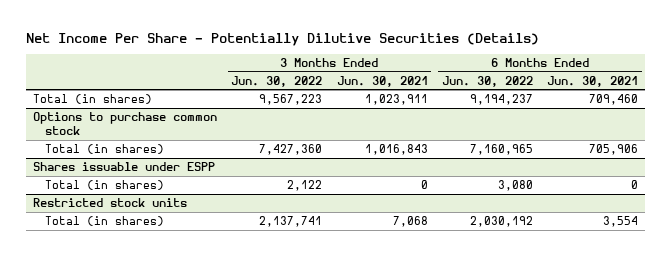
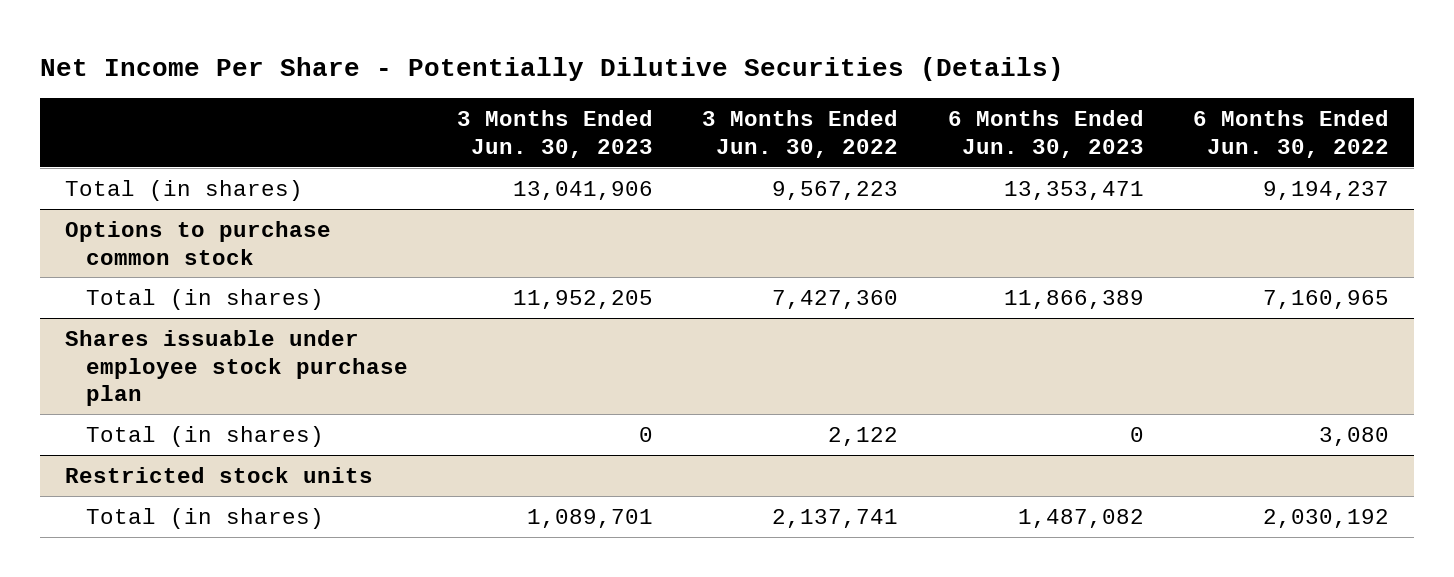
- | 3 Months Ended Jun. 30, 2022 | 3 Months Ended Jun. 30, 2021 | 6 Months Ended Jun. 30, 2022 | 6 Months Ended Jun. 30, 2021
+ | 3 Months Ended Jun. 30, 2023 | 3 Months Ended Jun. 30, 2022 | 6 Months Ended Jun. 30, 2023 | 6 Months Ended Jun. 30, 2022
- Shares issuable under ESPP
+ Shares issuable under employee stock purchase plan

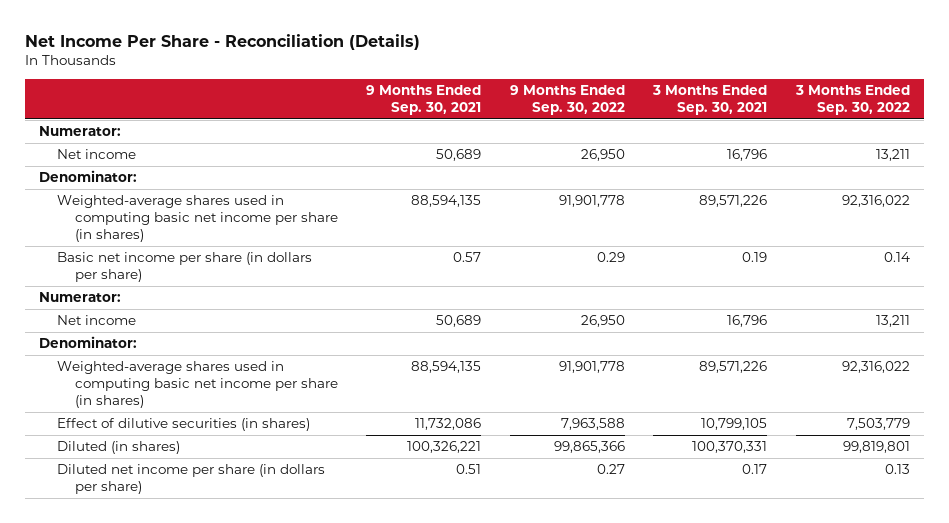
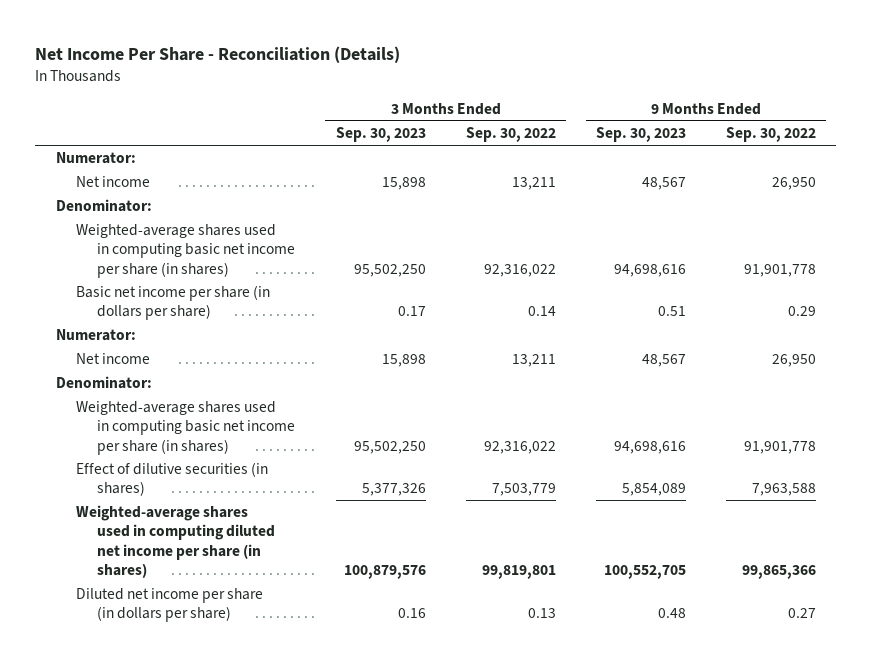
- | 9 Months Ended Sep. 30, 2021 | 9 Months Ended Sep. 30, 2022 | 3 Months Ended Sep. 30, 2021 | 3 Months Ended Sep. 30, 2022
+ | 3 Months Ended Sep. 30, 2023 | 3 Months Ended Sep. 30, 2022 | 9 Months Ended Sep. 30, 2023 | 9 Months Ended Sep. 30, 2022
- Diluted (in shares) | 100,326,221 | 99,865,366 | 100,370,331 | 99,819,801
+ Weighted-average shares used in computing diluted net income per share (in shares) | 100,879,576 | 99,819,801 | 100,552,705 | 99,865,366

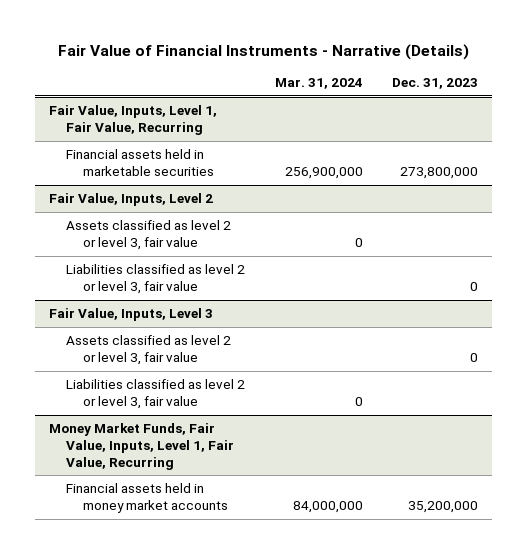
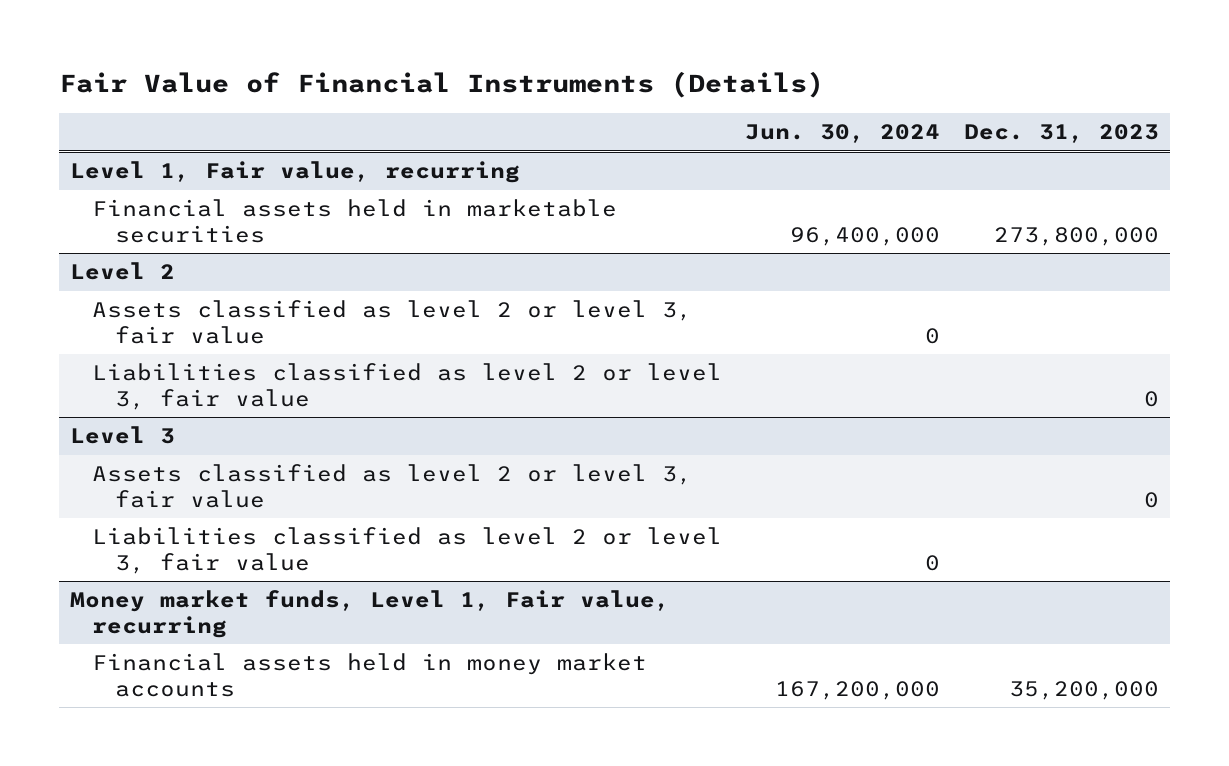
- Fair Value of Financial Instruments - Narrative (Details)
+ Fair Value of Financial Instruments (Details)
- | Mar. 31, 2024 | Dec. 31, 2023
+ | Jun. 30, 2024 | Dec. 31, 2023
- Fair Value, Inputs, Level 1, Fair Value, Recurring
+ Level 1, Fair value, recurring
- Fair Value, Inputs, Level 2
+ Level 2
- Fair Value, Inputs, Level 3
+ Level 3
- Money Market Funds, Fair Value, Inputs, Level 1, Fair Value, Recurring
+ Money market funds, Level 1, Fair value, recurring

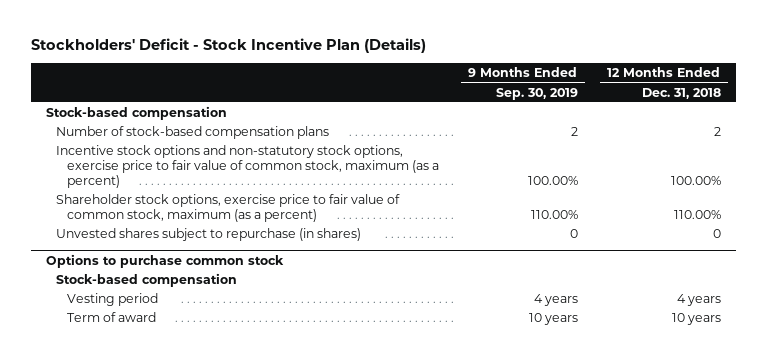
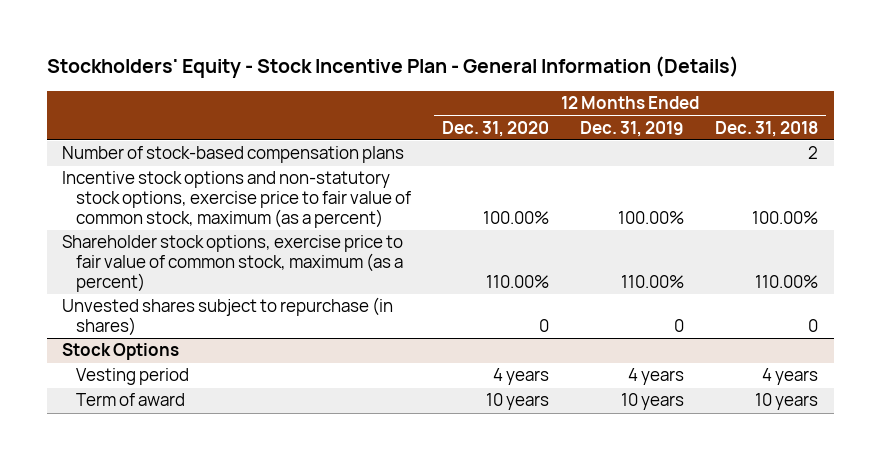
- Stockholders' Deficit - Stock Incentive Plan (Details)
+ Stockholders' Equity - Stock Incentive Plan - General Information (Details)
- | 9 Months Ended Sep. 30, 2019 | 12 Months Ended Dec. 31, 2018
+ | 12 Months Ended Dec. 31, 2020 | 12 Months Ended Dec. 31, 2019 | 12 Months Ended Dec. 31, 2018
- Stock-based compensation
- Options to purchase common stock
- Stock-based compensation
+ Stock Options

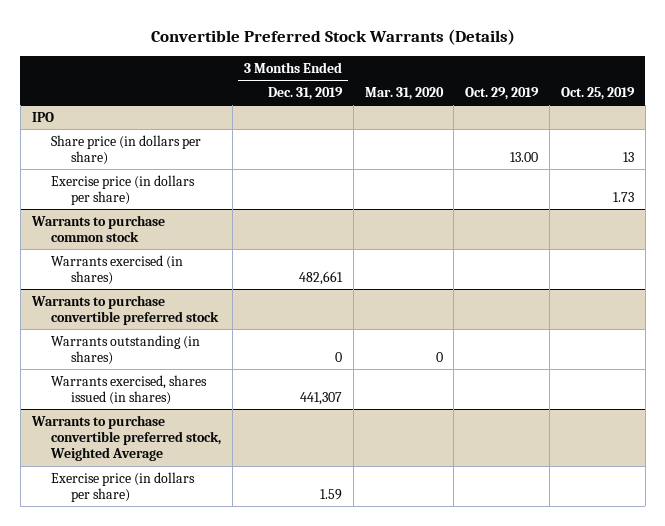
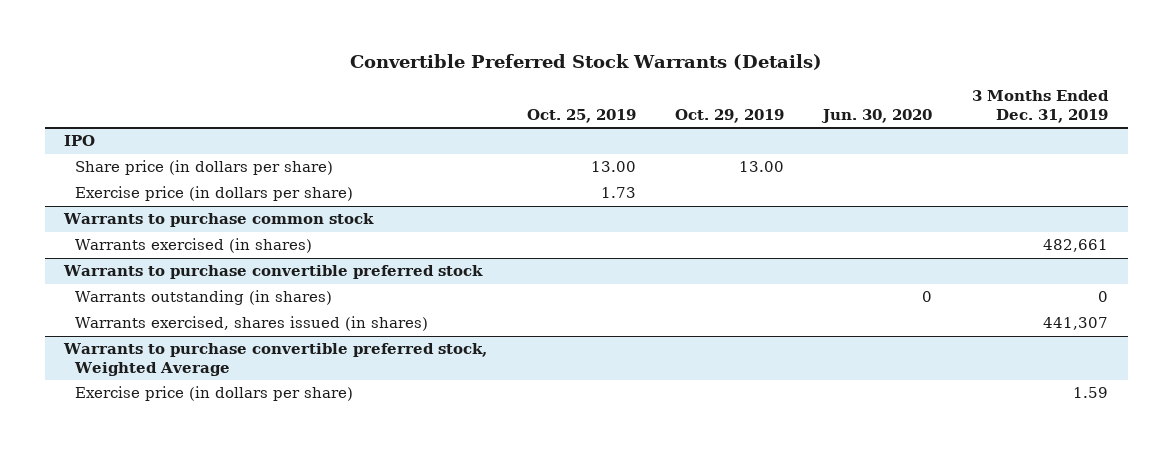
- | 3 Months Ended Dec. 31, 2019 | Mar. 31, 2020 | Oct. 29, 2019 | Oct. 25, 2019
+ | Oct. 25, 2019 | Oct. 29, 2019 | Jun. 30, 2020 | 3 Months Ended Dec. 31, 2019
@ IPO
- Share price (in dollars per share) | | | 13.00 | 13
+ Share price (in dollars per share) | 13.00 | 13.00 | |

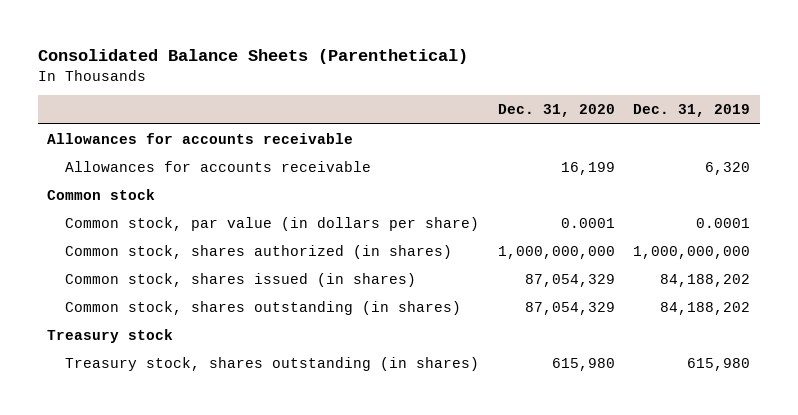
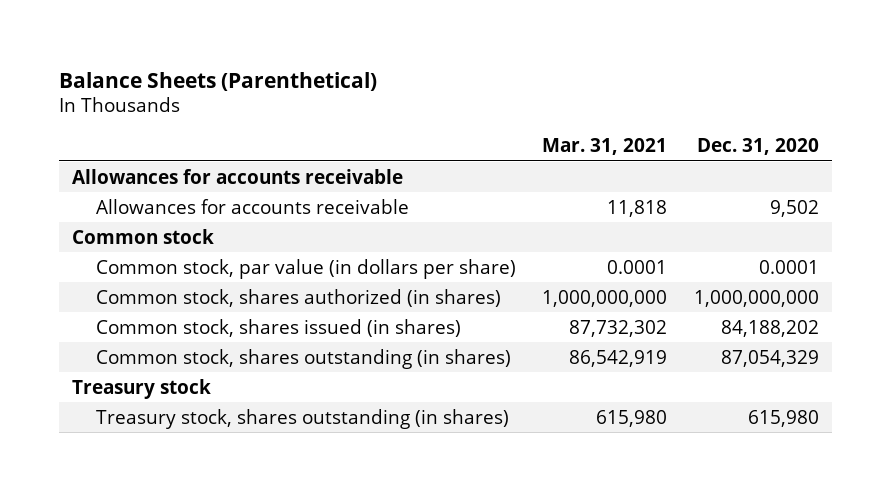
- Consolidated Balance Sheets (Parenthetical)
+ Balance Sheets (Parenthetical)
- | Dec. 31, 2020 | Dec. 31, 2019
+ | Mar. 31, 2021 | Dec. 31, 2020
- Allowances for accounts receivable | 16,199 | 6,320
+ Allowances for accounts receivable | 11,818 | 9,502
- Common stock, shares issued (in shares) | 87,054,329 | 84,188,202
+ Common stock, shares issued (in shares) | 87,732,302 | 84,188,202

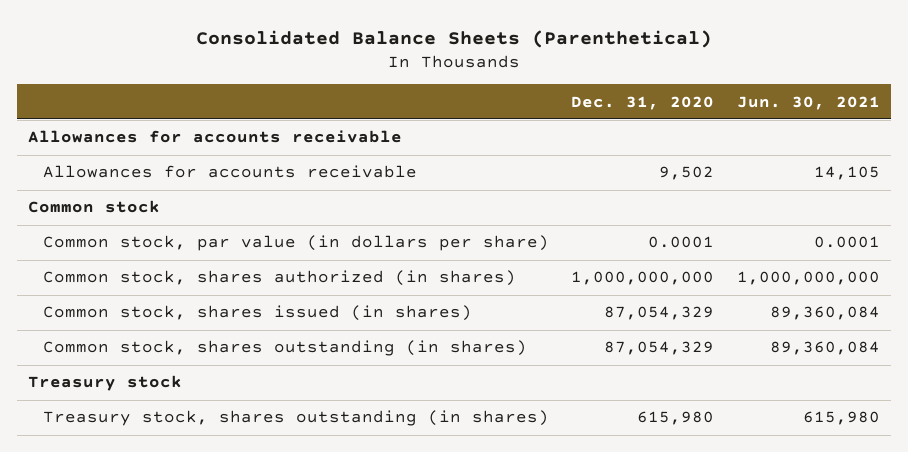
- Balance Sheets (Parenthetical)
+ Consolidated Balance Sheets (Parenthetical)
- | Mar. 31, 2021 | Dec. 31, 2020
+ | Dec. 31, 2020 | Jun. 30, 2021
- Common stock, shares issued (in shares) | 87,732,302 | 84,188,202
+ Common stock, shares issued (in shares) | 87,054,329 | 89,360,084

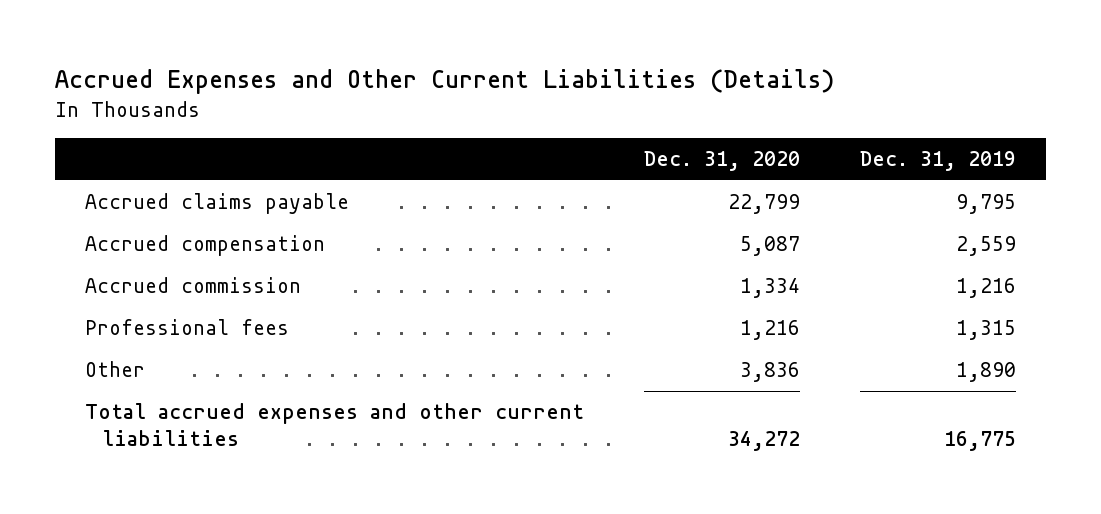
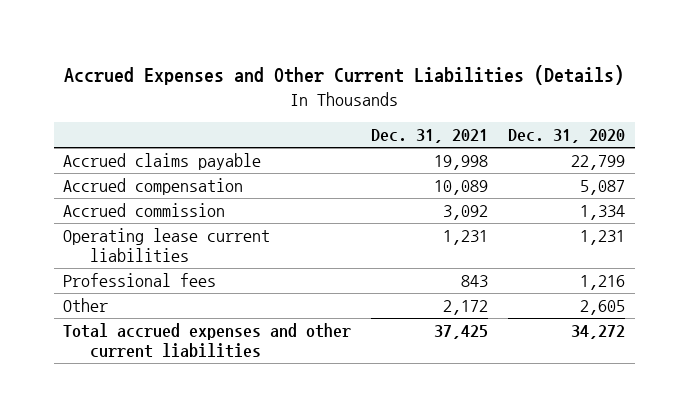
- | Dec. 31, 2020 | Dec. 31, 2019
+ | Dec. 31, 2021 | Dec. 31, 2020
+ Operating lease current liabilities | 1,231 | 1,231
- Other | 3,836 | 1,890
+ Other | 2,172 | 2,605

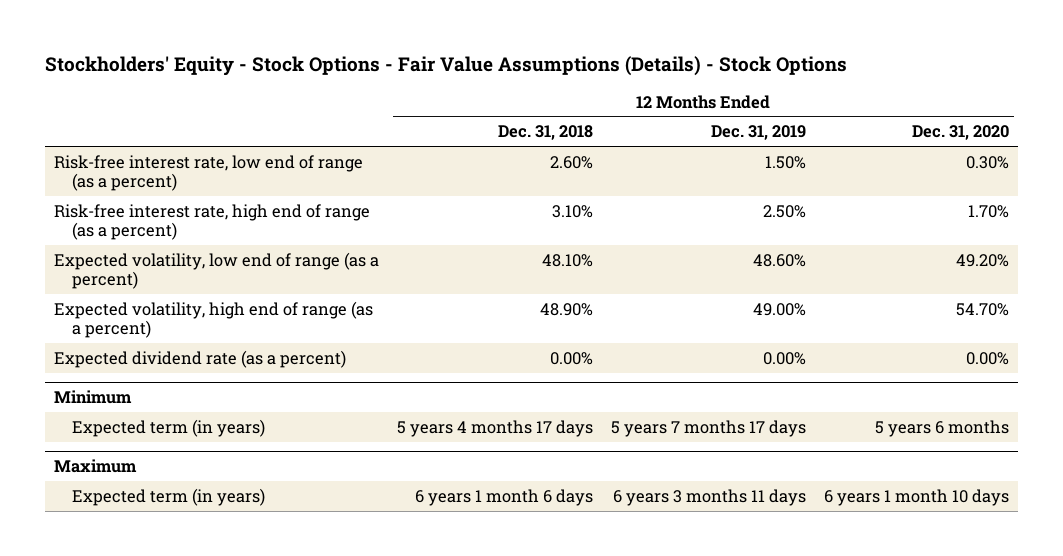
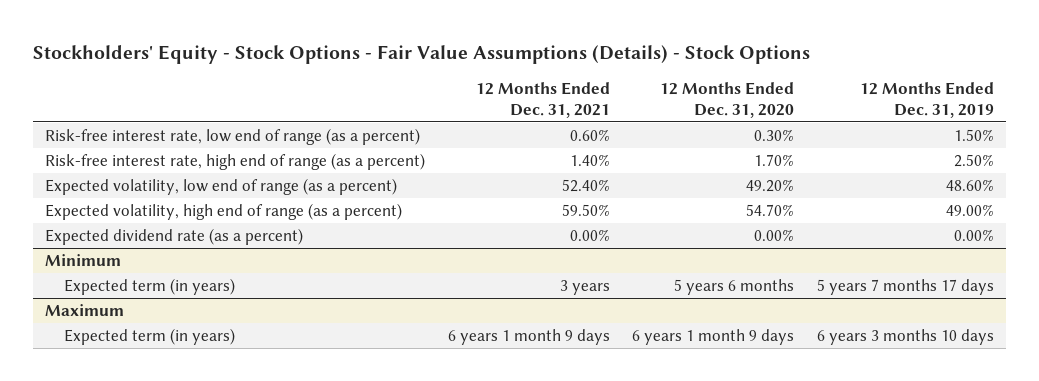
- | 12 Months Ended Dec. 31, 2018 | 12 Months Ended Dec. 31, 2019 | 12 Months Ended Dec. 31, 2020
+ | 12 Months Ended Dec. 31, 2021 | 12 Months Ended Dec. 31, 2020 | 12 Months Ended Dec. 31, 2019
@ Maximum
- Expected term (in years) | 6 years 1 month 6 days | 6 years 3 months 11 days | 6 years 1 month 10 days
+ Expected term (in years) | 6 years 1 month 9 days | 6 years 1 month 9 days | 6 years 3 months 10 days

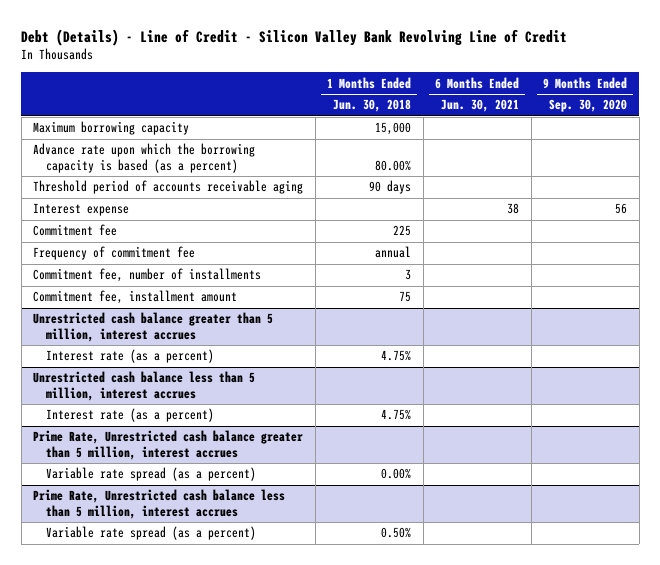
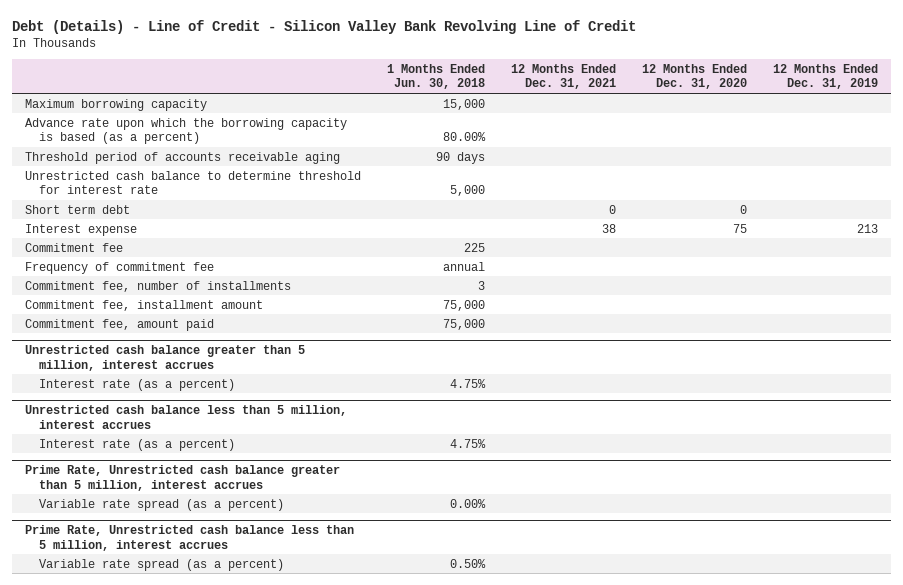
- | 1 Months Ended Jun. 30, 2018 | 6 Months Ended Jun. 30, 2021 | 9 Months Ended Sep. 30, 2020
+ | 1 Months Ended Jun. 30, 2018 | 12 Months Ended Dec. 31, 2021 | 12 Months Ended Dec. 31, 2020 | 12 Months Ended Dec. 31, 2019
+ Unrestricted cash balance to determine threshold for interest rate | 5,000 | | |
+ Short term debt | | 0 | 0 |
- Commitment fee, installment amount | 75 | |
+ Commitment fee, installment amount | 75,000 | | |
+ Commitment fee, amount paid | 75,000 | | |

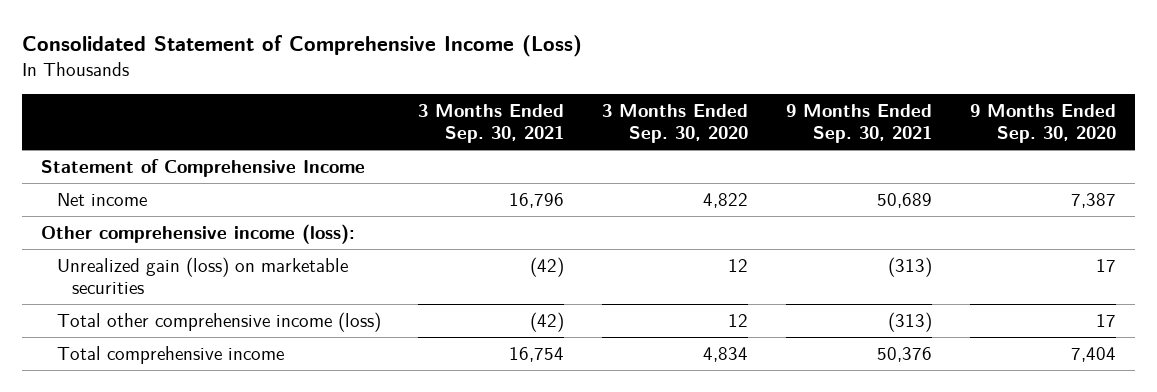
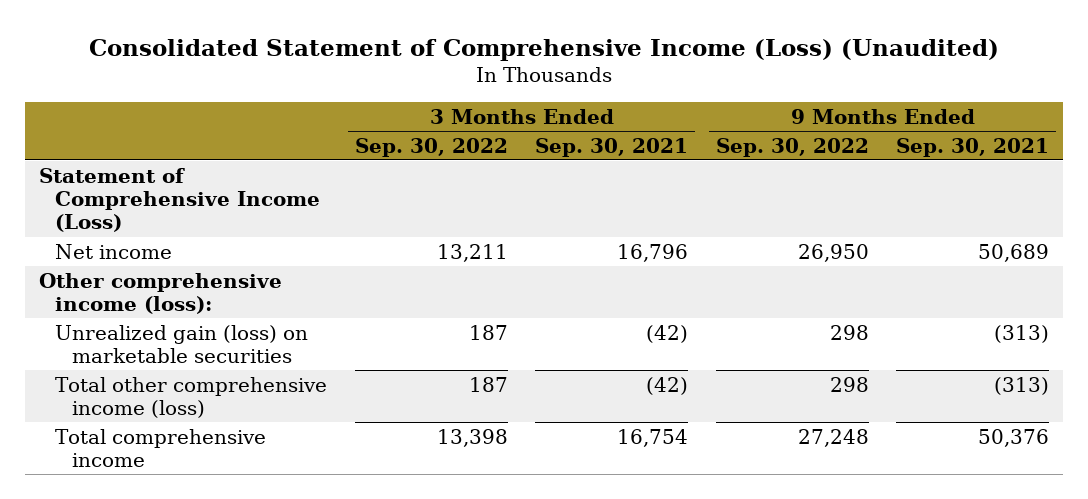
- Consolidated Statement of Comprehensive Income (Loss)
+ Consolidated Statement of Comprehensive Income (Loss) (Unaudited)
- | 3 Months Ended Sep. 30, 2021 | 3 Months Ended Sep. 30, 2020 | 9 Months Ended Sep. 30, 2021 | 9 Months Ended Sep. 30, 2020
+ | 3 Months Ended Sep. 30, 2022 | 3 Months Ended Sep. 30, 2021 | 9 Months Ended Sep. 30, 2022 | 9 Months Ended Sep. 30, 2021
- Statement of Comprehensive Income
+ Statement of Comprehensive Income (Loss)

